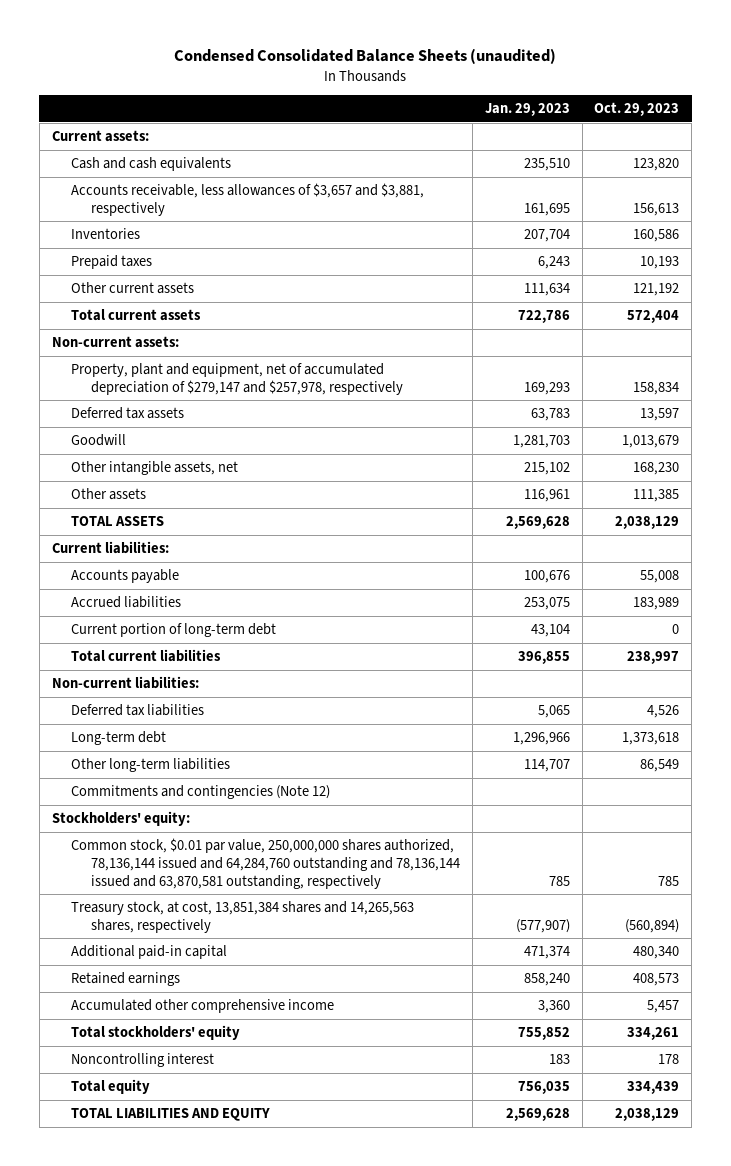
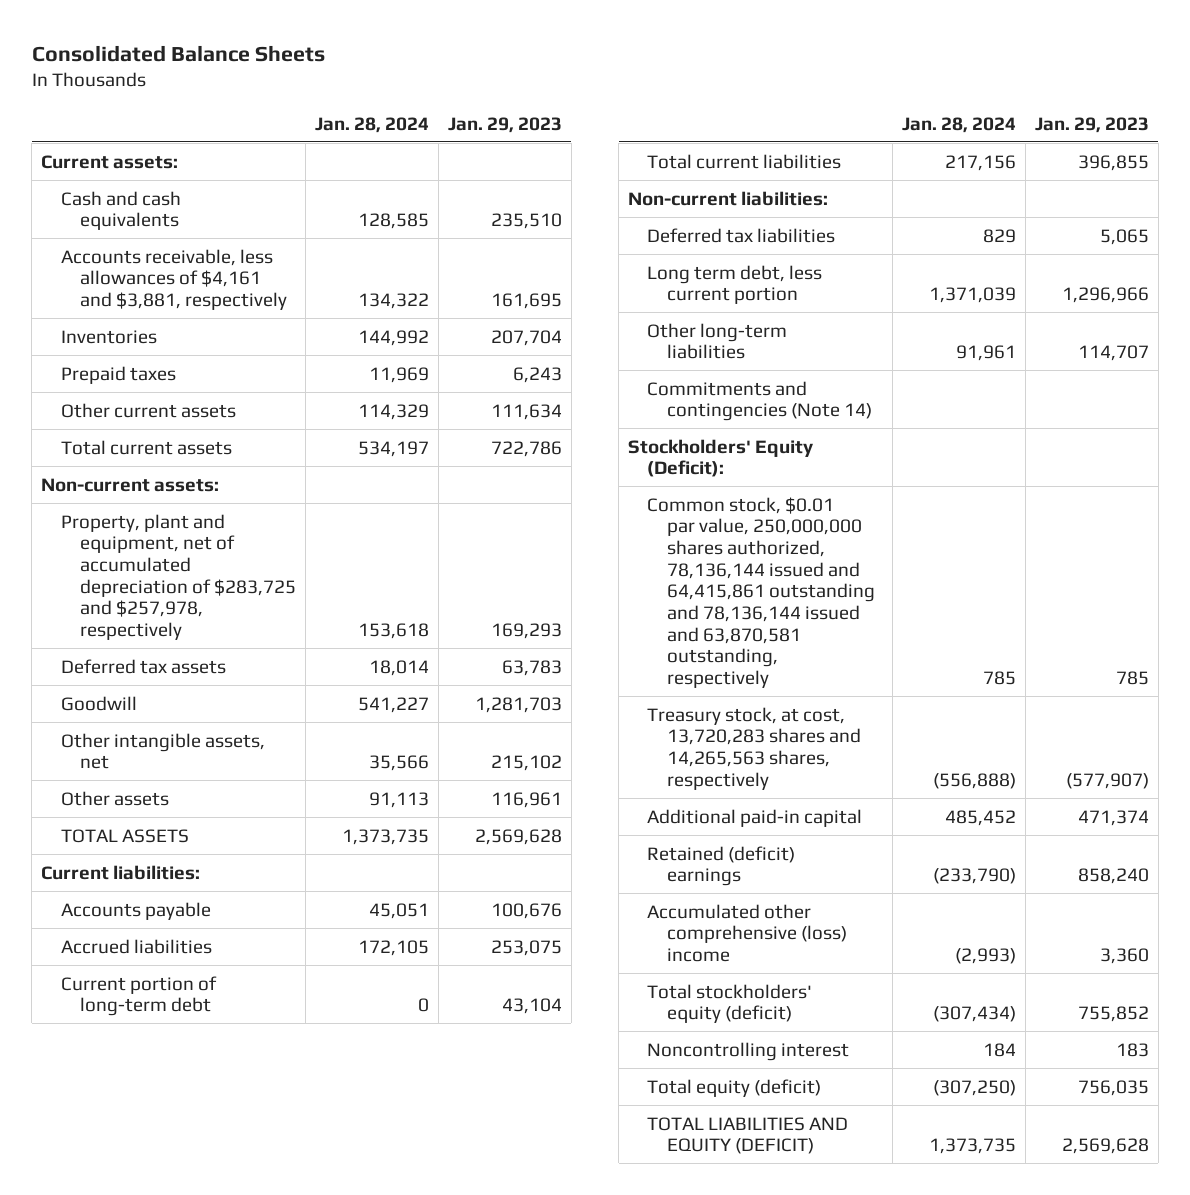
- Condensed Consolidated Balance Sheets (unaudited)
+ Consolidated Balance Sheets
- | Jan. 29, 2023 | Oct. 29, 2023
+ | Jan. 28, 2024 | Jan. 29, 2023
- Accounts receivable, less allowances of $3,657 and $3,881, respectively | 161,695 | 156,613
+ Accounts receivable, less allowances of $4,161 and $3,881, respectively | 134,322 | 161,695
- Property, plant and equipment, net of accumulated depreciation of $279,147 and $257,978, respectively | 169,293 | 158,834
+ Property, plant and equipment, net of accumulated depreciation of $283,725 and $257,978, respectively | 153,618 | 169,293
- Long-term debt | 1,296,966 | 1,373,618
+ Long term debt, less current portion | 1,371,039 | 1,296,966
- Commitments and contingencies (Note 12)
- Stockholders' equity:
- Common stock, $0.01 par value, 250,000,000 shares authorized, 78,136,144 issued and 64,284,760 outstanding and 78,136,144 issued and 63,870,581 outstanding, respectively | 785 | 785
- Treasury stock, at cost, 13,851,384 shares and 14,265,563 shares, respectively | (577,907) | (560,894)
+ Commitments and contingencies (Note 14)
+ Stockholders' Equity (Deficit):
+ Common stock, $0.01 par value, 250,000,000 shares authorized, 78,136,144 issued and 64,415,861 outstanding and 78,136,144 issued and 63,870,581 outstanding, respectively | 785 | 785
+ Treasury stock, at cost, 13,720,283 shares and 14,265,563 shares, respectively | (556,888) | (577,907)
- Retained earnings | 858,240 | 408,573
- Accumulated other comprehensive income | 3,360 | 5,457
- Total stockholders' equity | 755,852 | 334,261
+ Retained (deficit) earnings | (233,790) | 858,240
+ Accumulated other comprehensive (loss) income | (2,993) | 3,360
+ Total stockholders' equity (deficit) | (307,434) | 755,852
- Total equity | 756,035 | 334,439
- TOTAL LIABILITIES AND EQUITY | 2,569,628 | 2,038,129
+ Total equity (deficit) | (307,250) | 756,035
+ TOTAL LIABILITIES AND EQUITY (DEFICIT) | 1,373,735 | 2,569,628

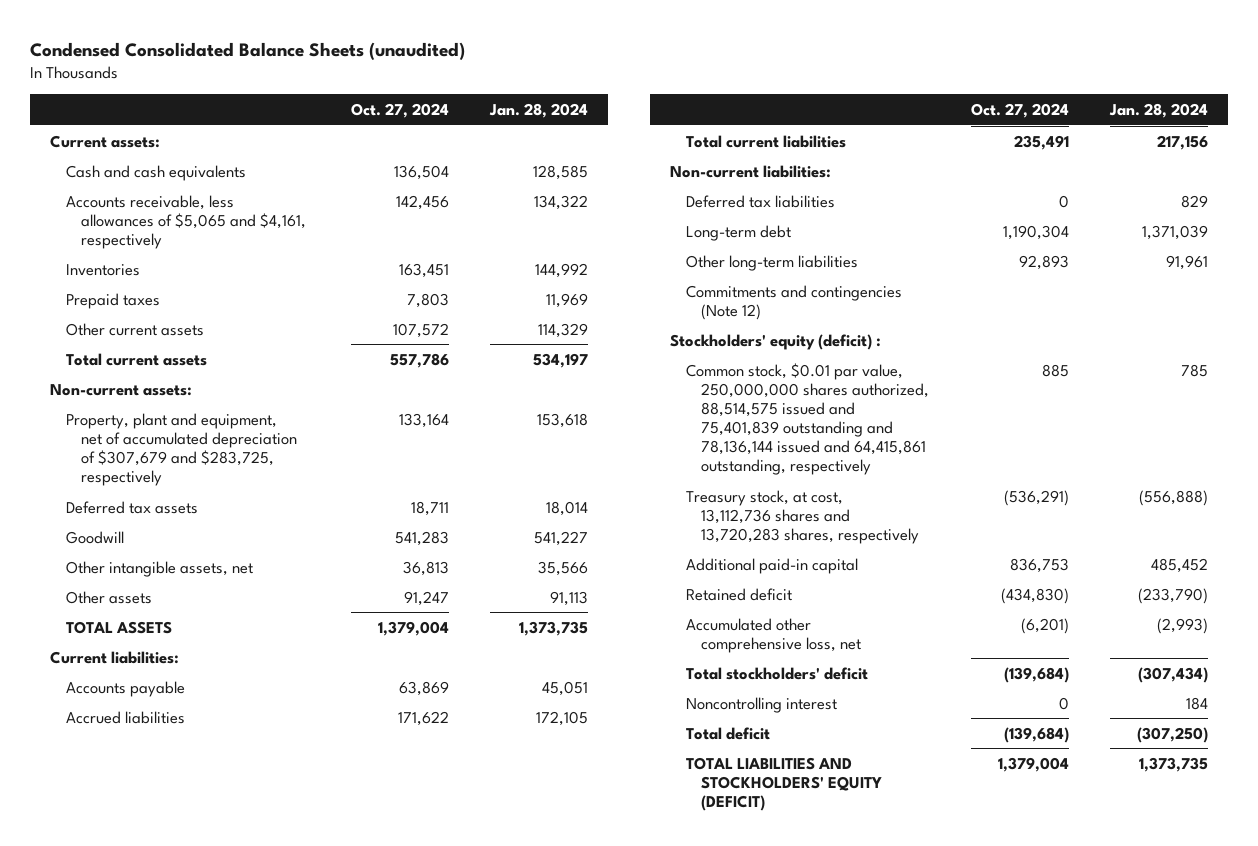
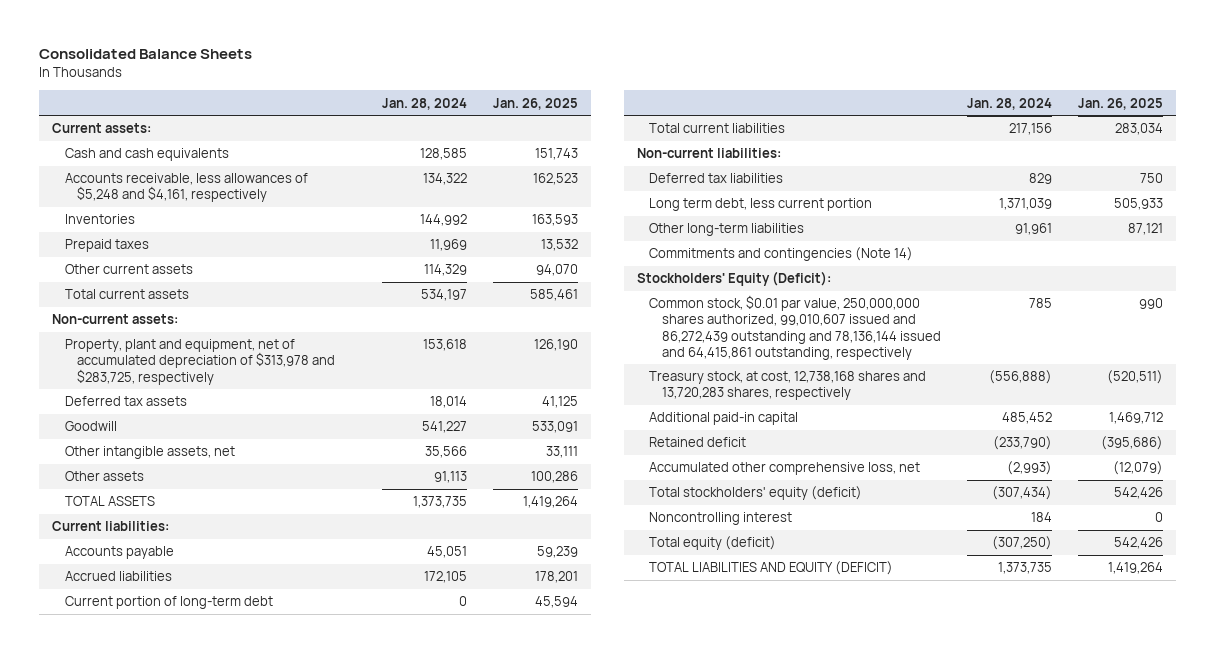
- Condensed Consolidated Balance Sheets (unaudited)
+ Consolidated Balance Sheets
- | Oct. 27, 2024 | Jan. 28, 2024
+ | Jan. 28, 2024 | Jan. 26, 2025
- Accounts receivable, less allowances of $5,065 and $4,161, respectively | 142,456 | 134,322
+ Accounts receivable, less allowances of $5,248 and $4,161, respectively | 134,322 | 162,523
- Property, plant and equipment, net of accumulated depreciation of $307,679 and $283,725, respectively | 133,164 | 153,618
+ Property, plant and equipment, net of accumulated depreciation of $313,978 and $283,725, respectively | 153,618 | 126,190
+ Current portion of long-term debt | 0 | 45,594
- Long-term debt | 1,190,304 | 1,371,039
+ Long term debt, less current portion | 1,371,039 | 505,933
- Commitments and contingencies (Note 12)
- Stockholders' equity (deficit) :
- Common stock, $0.01 par value, 250,000,000 shares authorized, 88,514,575 issued and 75,401,839 outstanding and 78,136,144 issued and 64,415,861 outstanding, respectively | 885 | 785
- Treasury stock, at cost, 13,112,736 shares and 13,720,283 shares, respectively | (536,291) | (556,888)
+ Commitments and contingencies (Note 14)
+ Stockholders' Equity (Deficit):
+ Common stock, $0.01 par value, 250,000,000 shares authorized, 99,010,607 issued and 86,272,439 outstanding and 78,136,144 issued and 64,415,861 outstanding, respectively | 785 | 990
+ Treasury stock, at cost, 12,738,168 shares and 13,720,283 shares, respectively | (556,888) | (520,511)
- Total stockholders' deficit | (139,684) | (307,434)
+ Total stockholders' equity (deficit) | (307,434) | 542,426
- Total deficit | (139,684) | (307,250)
- TOTAL LIABILITIES AND STOCKHOLDERS' EQUITY (DEFICIT) | 1,379,004 | 1,373,735
+ Total equity (deficit) | (307,250) | 542,426
+ TOTAL LIABILITIES AND EQUITY (DEFICIT) | 1,373,735 | 1,419,264

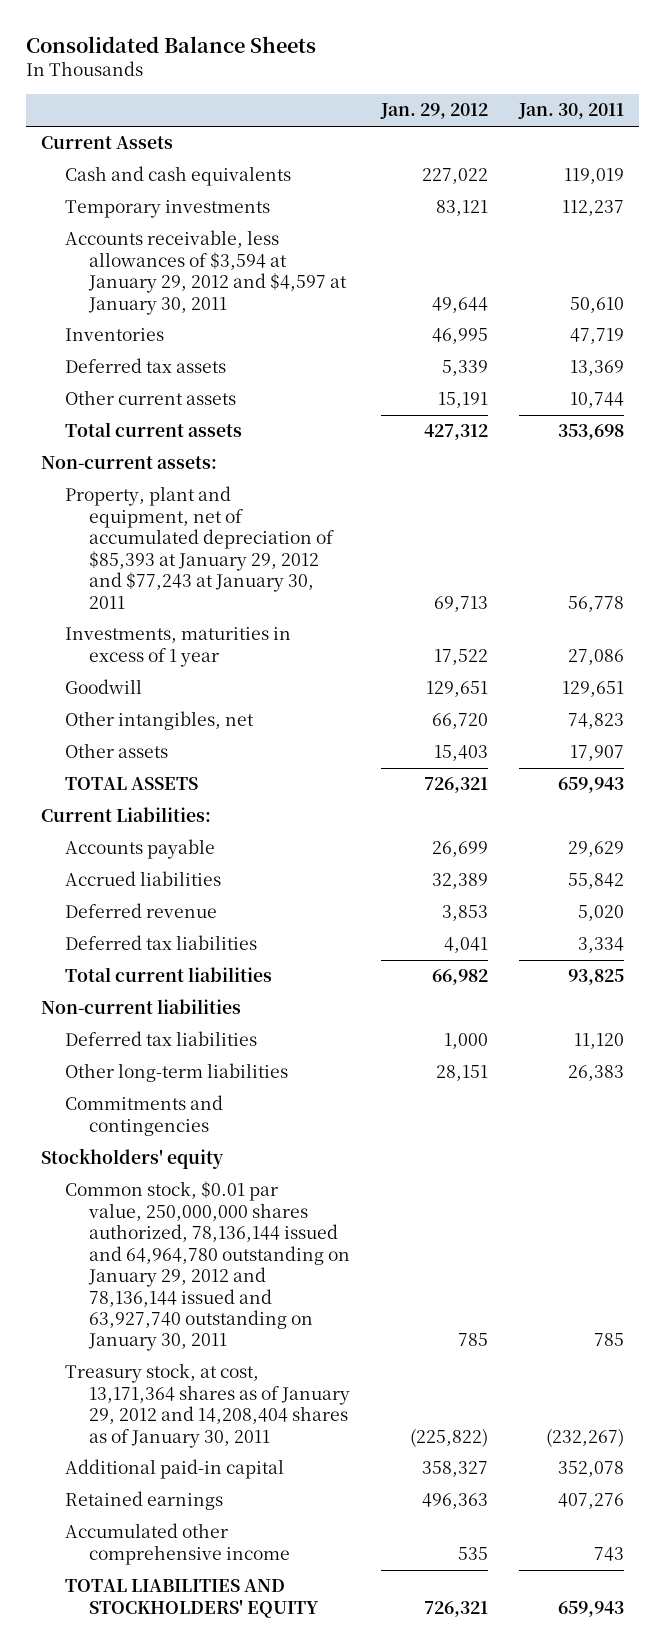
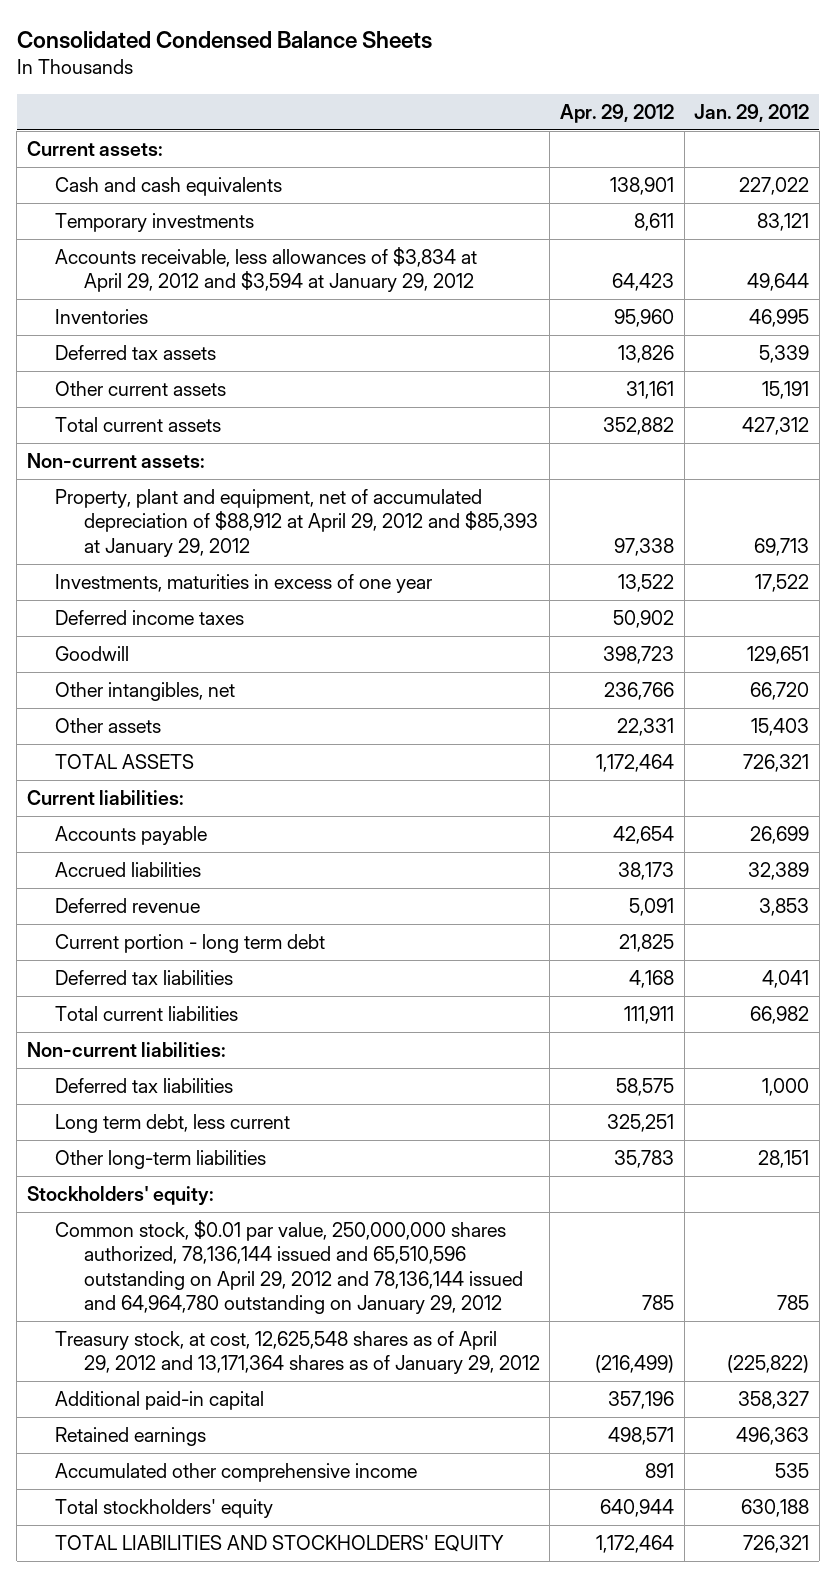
- Consolidated Balance Sheets
+ Consolidated Condensed Balance Sheets
- | Jan. 29, 2012 | Jan. 30, 2011
+ | Apr. 29, 2012 | Jan. 29, 2012
- Current Assets
+ Current assets:
- Accounts receivable, less allowances of $3,594 at January 29, 2012 and $4,597 at January 30, 2011 | 49,644 | 50,610
+ Accounts receivable, less allowances of $3,834 at April 29, 2012 and $3,594 at January 29, 2012 | 64,423 | 49,644
- Property, plant and equipment, net of accumulated depreciation of $85,393 at January 29, 2012 and $77,243 at January 30, 2011 | 69,713 | 56,778
- Investments, maturities in excess of 1 year | 17,522 | 27,086
+ Property, plant and equipment, net of accumulated depreciation of $88,912 at April 29, 2012 and $85,393 at January 29, 2012 | 97,338 | 69,713
+ Investments, maturities in excess of one year | 13,522 | 17,522
+ Deferred income taxes | 50,902 |
- Current Liabilities:
+ Current liabilities:
+ Current portion - long term debt | 21,825 |
- Non-current liabilities
+ Non-current liabilities:
+ Long term debt, less current | 325,251 |
- Commitments and contingencies
- Stockholders' equity
- Common stock, $0.01 par value, 250,000,000 shares authorized, 78,136,144 issued and 64,964,780 outstanding on January 29, 2012 and 78,136,144 issued and 63,927,740 outstanding on January 30, 2011 | 785 | 785
- Treasury stock, at cost, 13,171,364 shares as of January 29, 2012 and 14,208,404 shares as of January 30, 2011 | (225,822) | (232,267)
+ Stockholders' equity:
+ Common stock, $0.01 par value, 250,000,000 shares authorized, 78,136,144 issued and 65,510,596 outstanding on April 29, 2012 and 78,136,144 issued and 64,964,780 outstanding on January 29, 2012 | 785 | 785
+ Treasury stock, at cost, 12,625,548 shares as of April 29, 2012 and 13,171,364 shares as of January 29, 2012 | (216,499) | (225,822)
+ Total stockholders' equity | 640,944 | 630,188

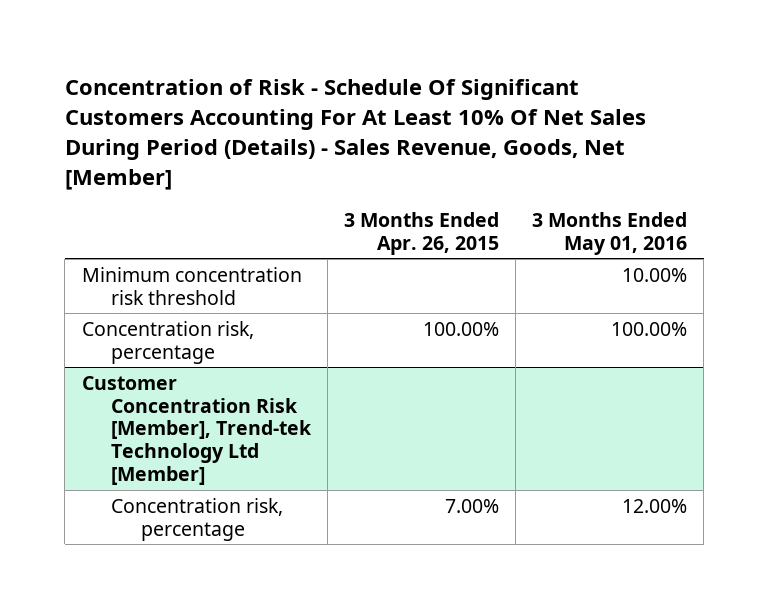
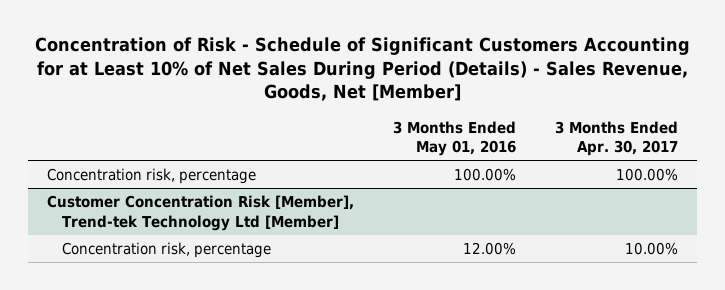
- Concentration of Risk - Schedule Of Significant Customers Accounting For At Least 10% Of Net Sales During Period (Details) - Sales Revenue, Goods, Net [Member]
+ Concentration of Risk - Schedule of Significant Customers Accounting for at Least 10% of Net Sales During Period (Details) - Sales Revenue, Goods, Net [Member]
- | 3 Months Ended Apr. 26, 2015 | 3 Months Ended May 01, 2016
+ | 3 Months Ended May 01, 2016 | 3 Months Ended Apr. 30, 2017
- Minimum concentration risk threshold | | 10.00%

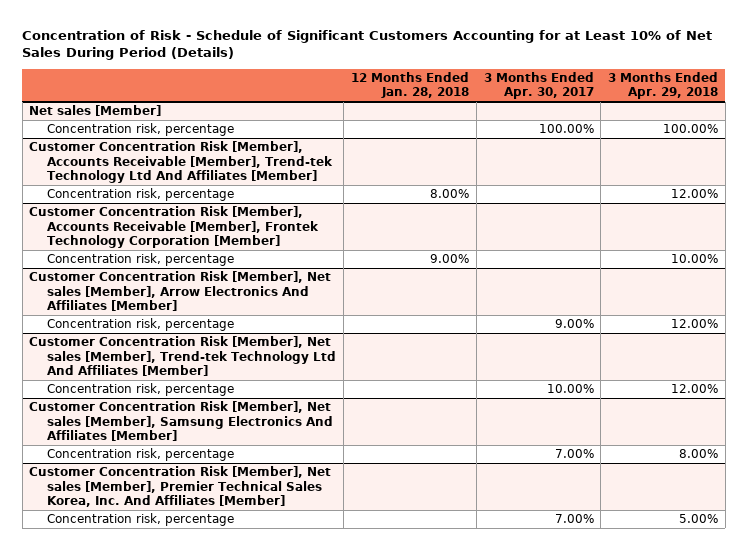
- Concentration of Risk - Schedule of Significant Customers Accounting for at Least 10% of Net Sales During Period (Details) - Sales Revenue, Goods, Net [Member]
+ Concentration of Risk - Schedule of Significant Customers Accounting for at Least 10% of Net Sales During Period (Details)
- | 3 Months Ended May 01, 2016 | 3 Months Ended Apr. 30, 2017
+ | 12 Months Ended Jan. 28, 2018 | 3 Months Ended Apr. 30, 2017 | 3 Months Ended Apr. 29, 2018
+ Net sales [Member]
- Customer Concentration Risk [Member], Trend-tek Technology Ltd [Member]
+ Customer Concentration Risk [Member], Accounts Receivable [Member], Trend-tek Technology Ltd And Affiliates [Member]
+ Concentration risk, percentage | 8.00% | | 12.00%
+ Customer Concentration Risk [Member], Accounts Receivable [Member], Frontek Technology Corporation [Member]
+ Concentration risk, percentage | 9.00% | | 10.00%
+ Customer Concentration Risk [Member], Net sales [Member], Arrow Electronics And Affiliates [Member]
+ Concentration risk, percentage | | 9.00% | 12.00%
+ Customer Concentration Risk [Member], Net sales [Member], Trend-tek Technology Ltd And Affiliates [Member]
+ Customer Concentration Risk [Member], Net sales [Member], Samsung Electronics And Affiliates [Member]
+ Concentration risk, percentage | | 7.00% | 8.00%
+ Customer Concentration Risk [Member], Net sales [Member], Premier Technical Sales Korea, Inc. And Affiliates [Member]
+ Concentration risk, percentage | | 7.00% | 5.00%

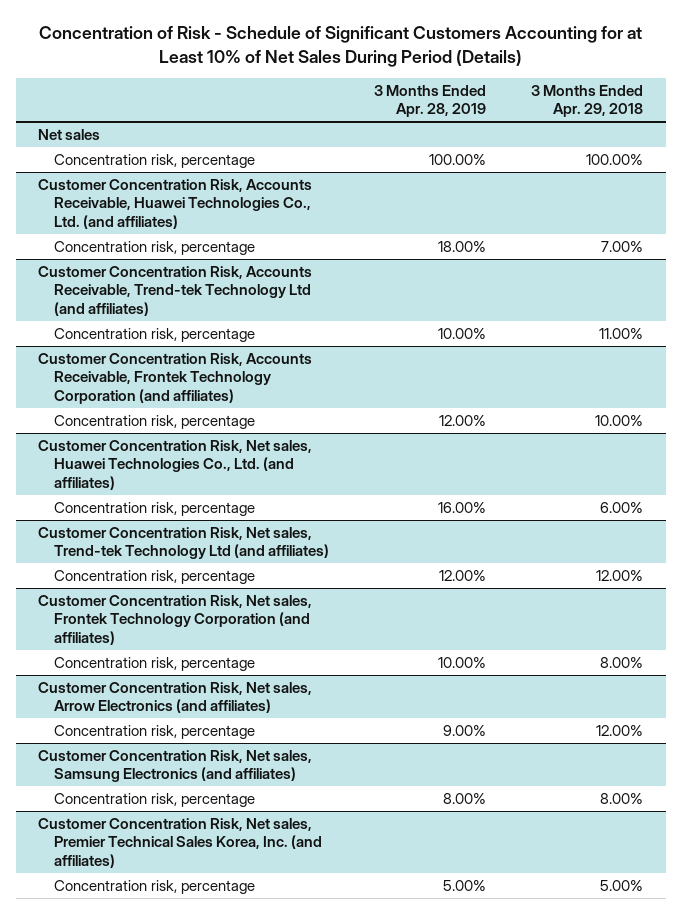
- | 12 Months Ended Jan. 28, 2018 | 3 Months Ended Apr. 30, 2017 | 3 Months Ended Apr. 29, 2018
+ | 3 Months Ended Apr. 28, 2019 | 3 Months Ended Apr. 29, 2018
- Net sales [Member]
+ Net sales
- Customer Concentration Risk [Member], Accounts Receivable [Member], Trend-tek Technology Ltd And Affiliates [Member]
- Concentration risk, percentage | 8.00% | | 12.00%
- Customer Concentration Risk [Member], Accounts Receivable [Member], Frontek Technology Corporation [Member]
+ Customer Concentration Risk, Accounts Receivable, Huawei Technologies Co., Ltd. (and affiliates)
+ Concentration risk, percentage | 18.00% | 7.00%
+ Customer Concentration Risk, Accounts Receivable, Trend-tek Technology Ltd (and affiliates)
+ Concentration risk, percentage | 10.00% | 11.00%
+ Customer Concentration Risk, Accounts Receivable, Frontek Technology Corporation (and affiliates)
- Customer Concentration Risk [Member], Net sales [Member], Arrow Electronics And Affiliates [Member]
+ Customer Concentration Risk, Net sales, Huawei Technologies Co., Ltd. (and affiliates)
+ Concentration risk, percentage | 16.00% | 6.00%
+ Customer Concentration Risk, Net sales, Trend-tek Technology Ltd (and affiliates)
- Customer Concentration Risk [Member], Net sales [Member], Trend-tek Technology Ltd And Affiliates [Member]
+ Customer Concentration Risk, Net sales, Frontek Technology Corporation (and affiliates)
+ Concentration risk, percentage | 10.00% | 8.00%
+ Customer Concentration Risk, Net sales, Arrow Electronics (and affiliates)
- Customer Concentration Risk [Member], Net sales [Member], Samsung Electronics And Affiliates [Member]
+ Customer Concentration Risk, Net sales, Samsung Electronics (and affiliates)
- Customer Concentration Risk [Member], Net sales [Member], Premier Technical Sales Korea, Inc. And Affiliates [Member]
+ Customer Concentration Risk, Net sales, Premier Technical Sales Korea, Inc. (and affiliates)

